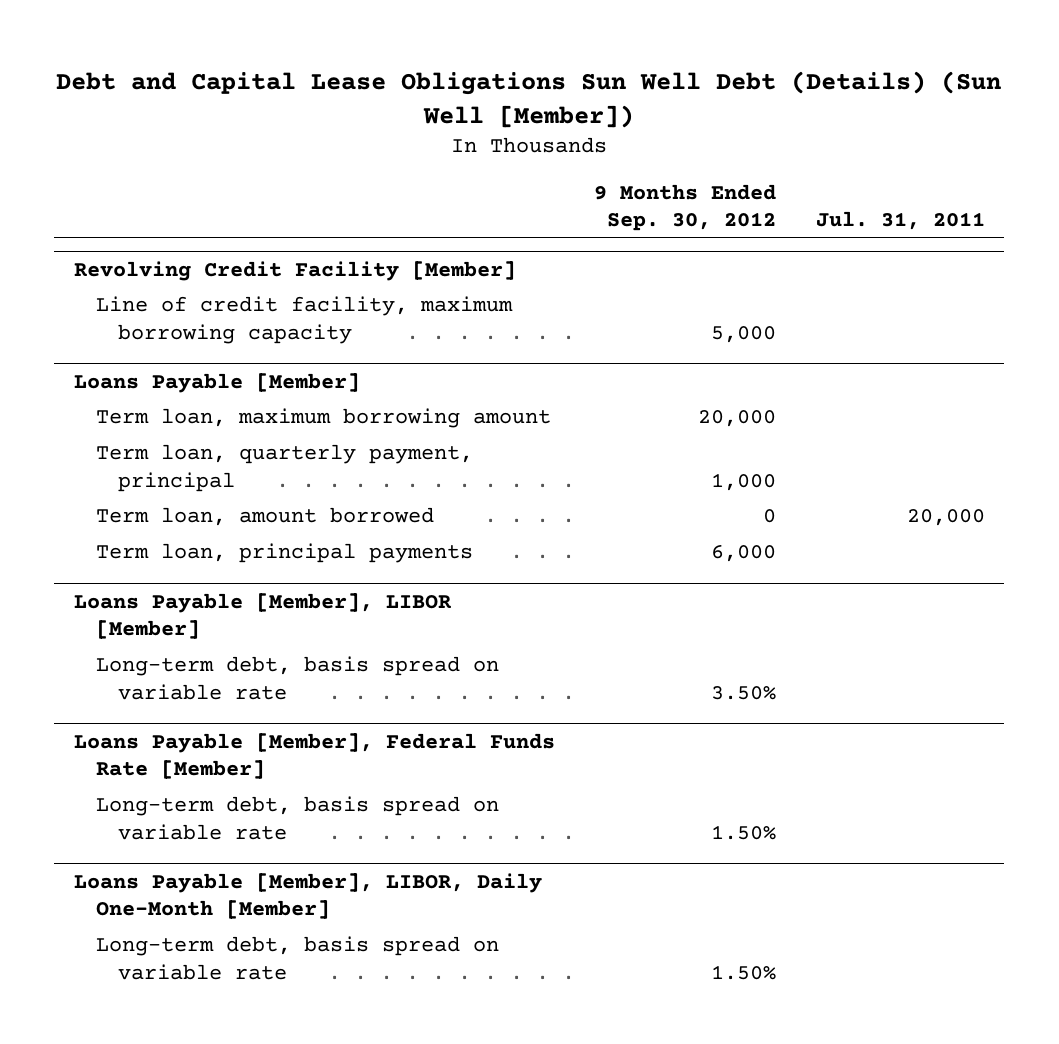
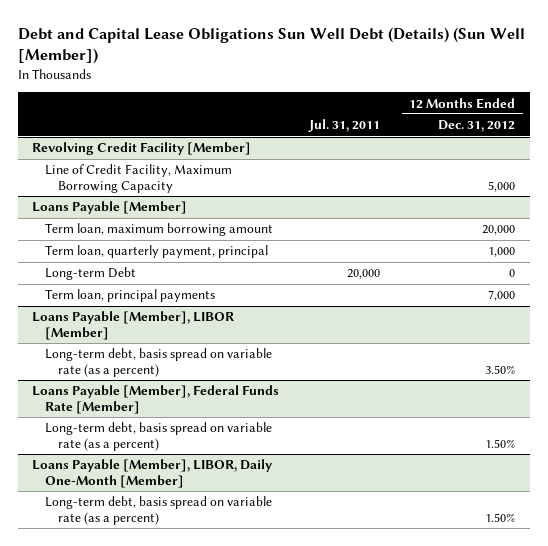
- | 9 Months Ended Sep. 30, 2012 | Jul. 31, 2011
+ | Jul. 31, 2011 | 12 Months Ended Dec. 31, 2012
@ Revolving Credit Facility [Member]
- Line of credit facility, maximum borrowing capacity | 5,000 |
+ Line of Credit Facility, Maximum Borrowing Capacity | | 5,000
@ Loans Payable [Member]
- Term loan, amount borrowed | 0 | 20,000
+ Long-term Debt | 20,000 | 0
@ Loans Payable [Member], LIBOR [Member]
- Long-term debt, basis spread on variable rate | 3.50% |
+ Long-term debt, basis spread on variable rate (as a percent) | | 3.50%
@ Loans Payable [Member], Federal Funds Rate [Member]
- Long-term debt, basis spread on variable rate | 1.50% |
+ Long-term debt, basis spread on variable rate (as a percent) | | 1.50%
@ Loans Payable [Member], LIBOR, Daily One-Month [Member]
- Long-term debt, basis spread on variable rate | 1.50% |
+ Long-term debt, basis spread on variable rate (as a percent) | | 1.50%

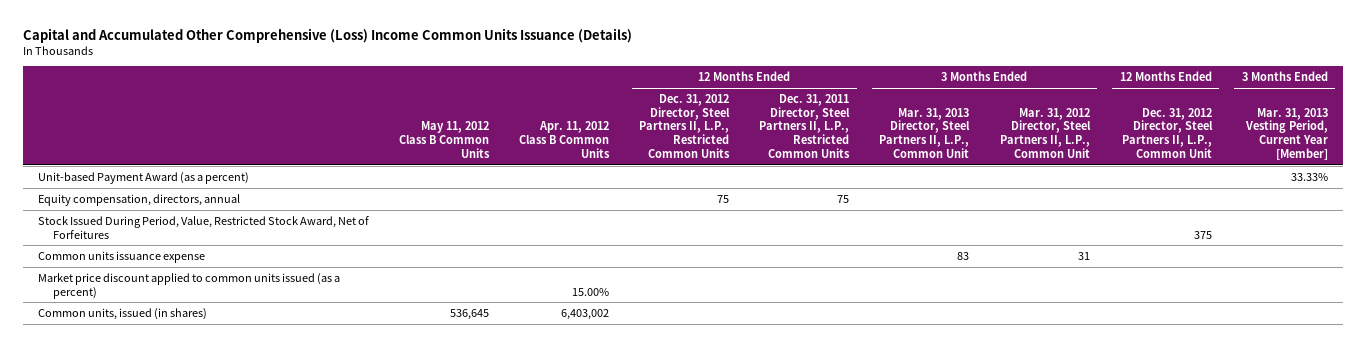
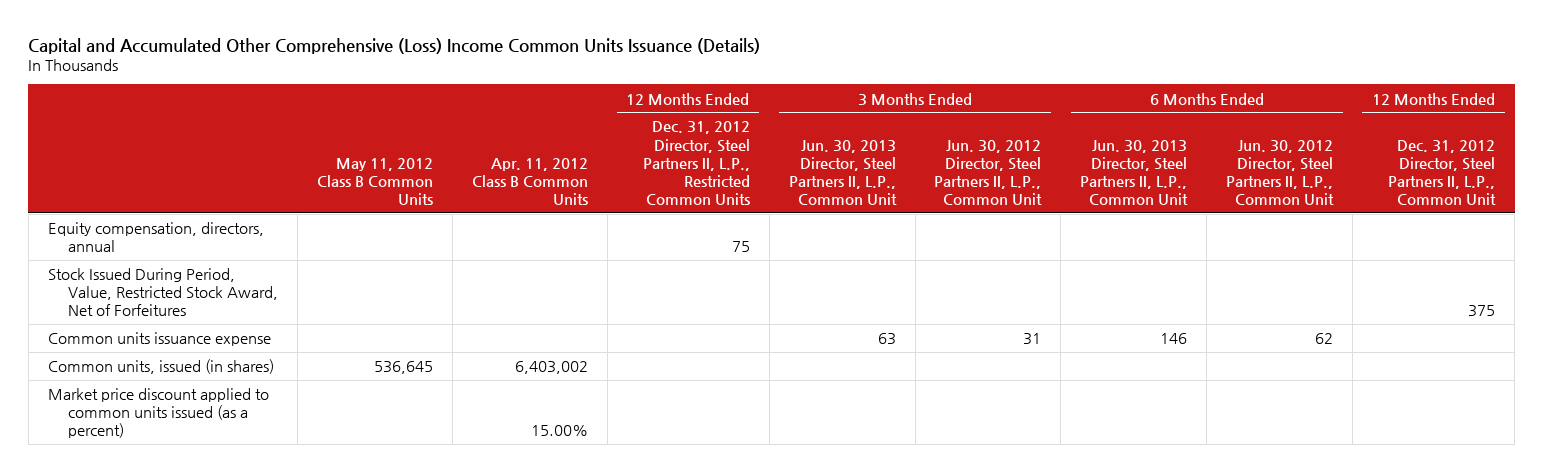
- | May 11, 2012 Class B Common Units | Apr. 11, 2012 Class B Common Units | 12 Months Ended Dec. 31, 2012 Director, Steel Partners II, L.P., Restricted Common Units | 12 Months Ended Dec. 31, 2011 Director, Steel Partners II, L.P., Restricted Common Units | 3 Months Ended Mar. 31, 2013 Director, Steel Partners II, L.P., Common Unit | 3 Months Ended Mar. 31, 2012 Director, Steel Partners II, L.P., Common Unit | 12 Months Ended Dec. 31, 2012 Director, Steel Partners II, L.P., Common Unit | 3 Months Ended Mar. 31, 2013 Vesting Period, Current Year [Member]
+ | May 11, 2012 Class B Common Units | Apr. 11, 2012 Class B Common Units | 12 Months Ended Dec. 31, 2012 Director, Steel Partners II, L.P., Restricted Common Units | 3 Months Ended Jun. 30, 2013 Director, Steel Partners II, L.P., Common Unit | 3 Months Ended Jun. 30, 2012 Director, Steel Partners II, L.P., Common Unit | 6 Months Ended Jun. 30, 2013 Director, Steel Partners II, L.P., Common Unit | 6 Months Ended Jun. 30, 2012 Director, Steel Partners II, L.P., Common Unit | 12 Months Ended Dec. 31, 2012 Director, Steel Partners II, L.P., Common Unit
- Unit-based Payment Award (as a percent) | | | | | | | | 33.33%
moved down: Market price discount applied to common units issued (as a percent) | | 15.00% | | | | | |

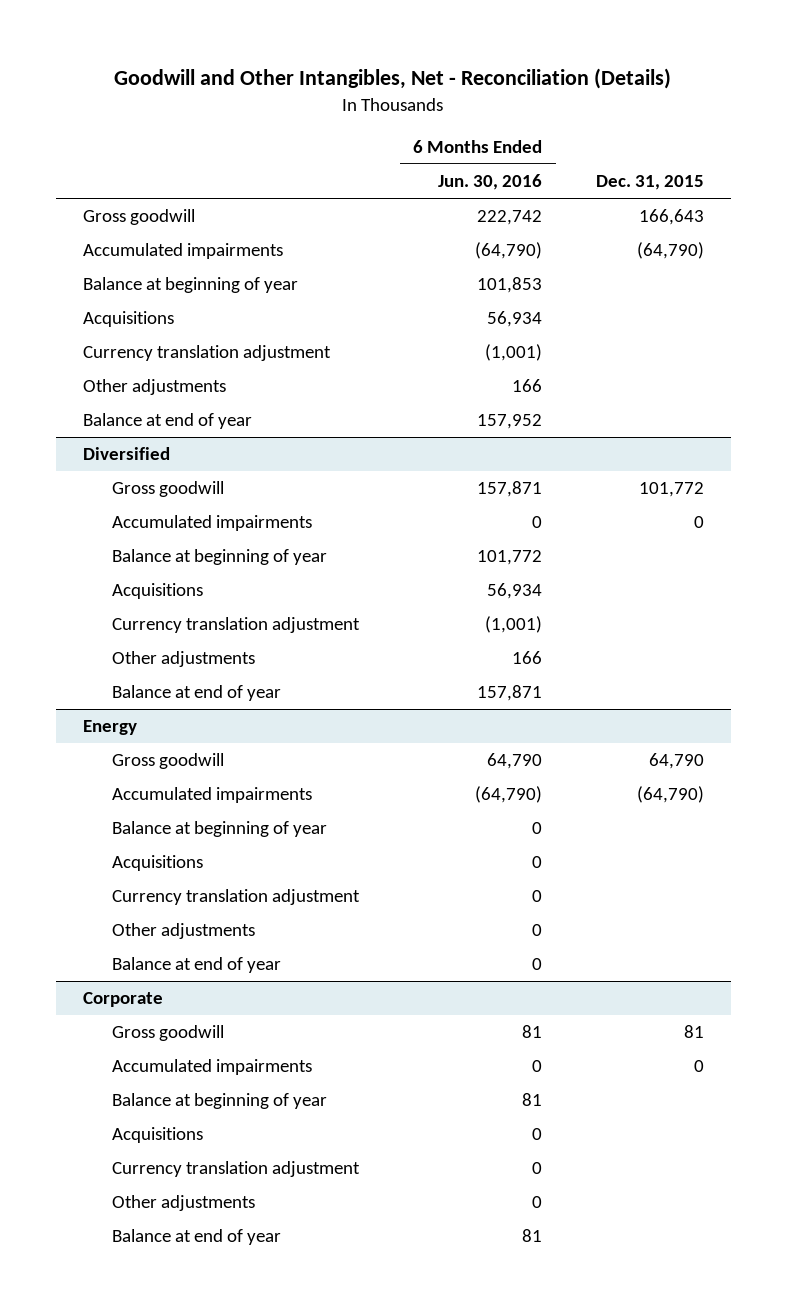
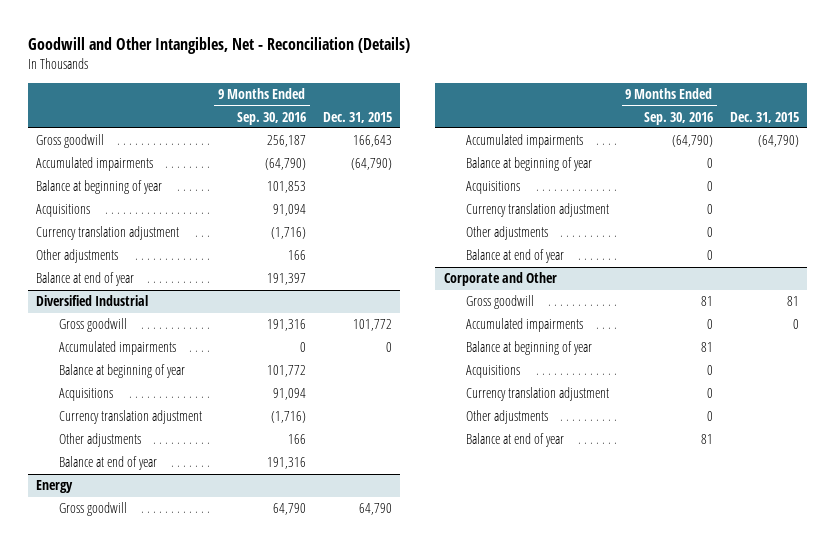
- | 6 Months Ended Jun. 30, 2016 | Dec. 31, 2015
+ | 9 Months Ended Sep. 30, 2016 | Dec. 31, 2015
- Diversified
+ Diversified Industrial
- Corporate
+ Corporate and Other

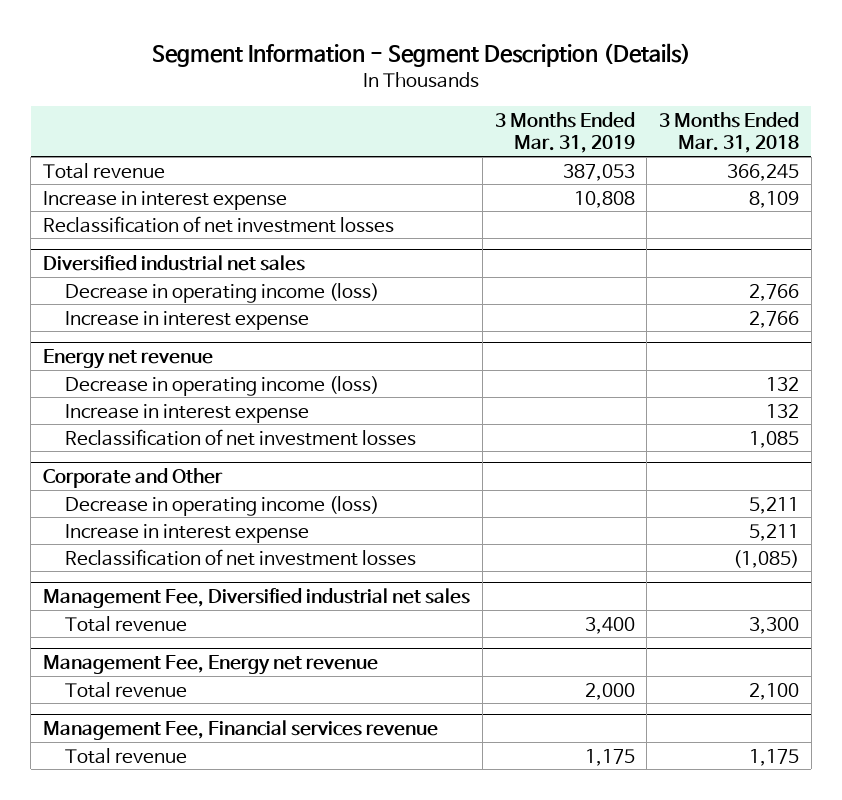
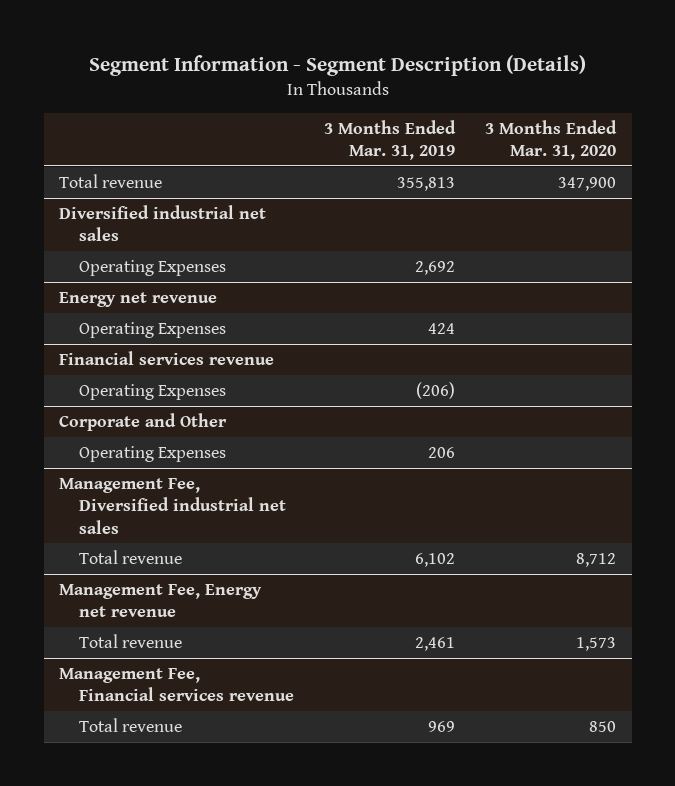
- | 3 Months Ended Mar. 31, 2019 | 3 Months Ended Mar. 31, 2018
+ | 3 Months Ended Mar. 31, 2019 | 3 Months Ended Mar. 31, 2020
- Total revenue | 387,053 | 366,245
- Increase in interest expense | 10,808 | 8,109
- Reclassification of net investment losses
+ Total revenue | 355,813 | 347,900
@ Diversified industrial net sales
- Decrease in operating income (loss) | | 2,766
- Increase in interest expense | | 2,766
+ Operating Expenses | 2,692 |
@ Energy net revenue
- Decrease in operating income (loss) | | 132
- Increase in interest expense | | 132
- Reclassification of net investment losses | | 1,085
+ Operating Expenses | 424 |
+ Financial services revenue
+ Operating Expenses | (206) |
@ Corporate and Other
- Decrease in operating income (loss) | | 5,211
- Increase in interest expense | | 5,211
- Reclassification of net investment losses | | (1,085)
+ Operating Expenses | 206 |
@ Management Fee, Diversified industrial net sales
- Total revenue | 3,400 | 3,300
+ Total revenue | 6,102 | 8,712
@ Management Fee, Energy net revenue
- Total revenue | 2,000 | 2,100
+ Total revenue | 2,461 | 1,573
@ Management Fee, Financial services revenue
- Total revenue | 1,175 | 1,175
+ Total revenue | 969 | 850

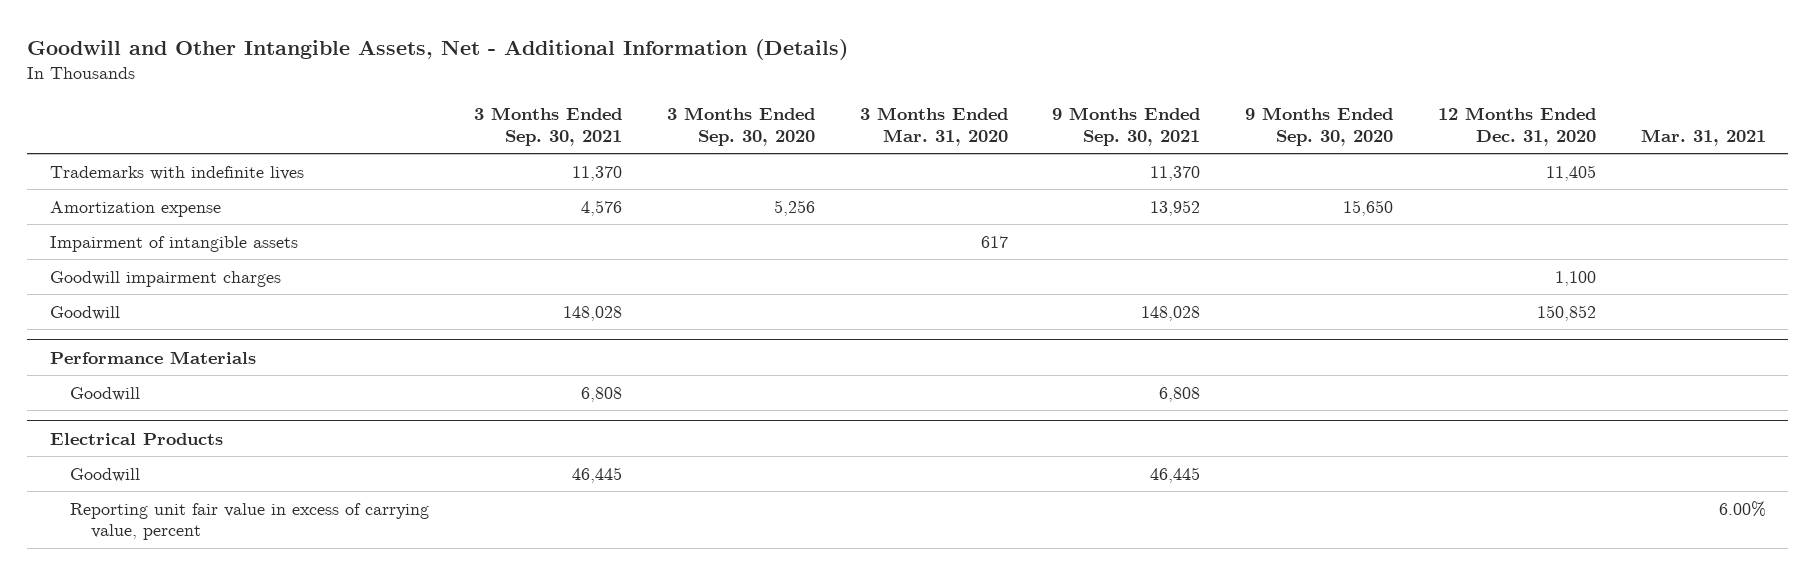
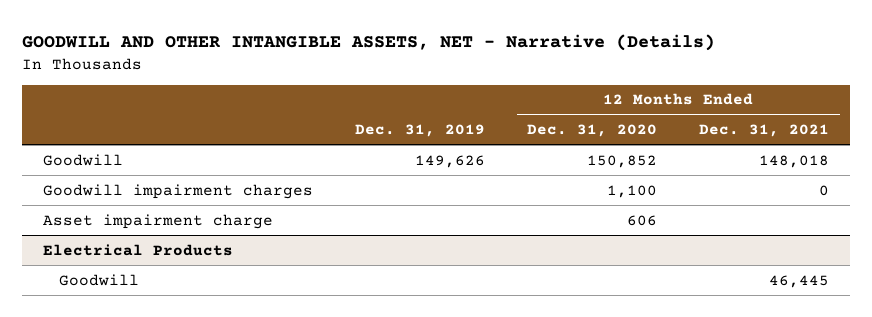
- Goodwill and Other Intangible Assets, Net - Additional Information (Details)
+ GOODWILL AND OTHER INTANGIBLE ASSETS, NET - Narrative (Details)
- | 3 Months Ended Sep. 30, 2021 | 3 Months Ended Sep. 30, 2020 | 3 Months Ended Mar. 31, 2020 | 9 Months Ended Sep. 30, 2021 | 9 Months Ended Sep. 30, 2020 | 12 Months Ended Dec. 31, 2020 | Mar. 31, 2021
+ | Dec. 31, 2019 | 12 Months Ended Dec. 31, 2020 | 12 Months Ended Dec. 31, 2021
- Trademarks with indefinite lives | 11,370 | | | 11,370 | | 11,405 |
- Amortization expense | 4,576 | 5,256 | | 13,952 | 15,650 | |
- Impairment of intangible assets | | | 617 | | | |
- Performance Materials
- Goodwill | 6,808 | | | 6,808 | | |
moved down: Goodwill impairment charges | | 1,100 | 0
+ Asset impairment charge | | 606 |
@ Electrical Products
- Reporting unit fair value in excess of carrying value, percent | | | | | | | 6.00%

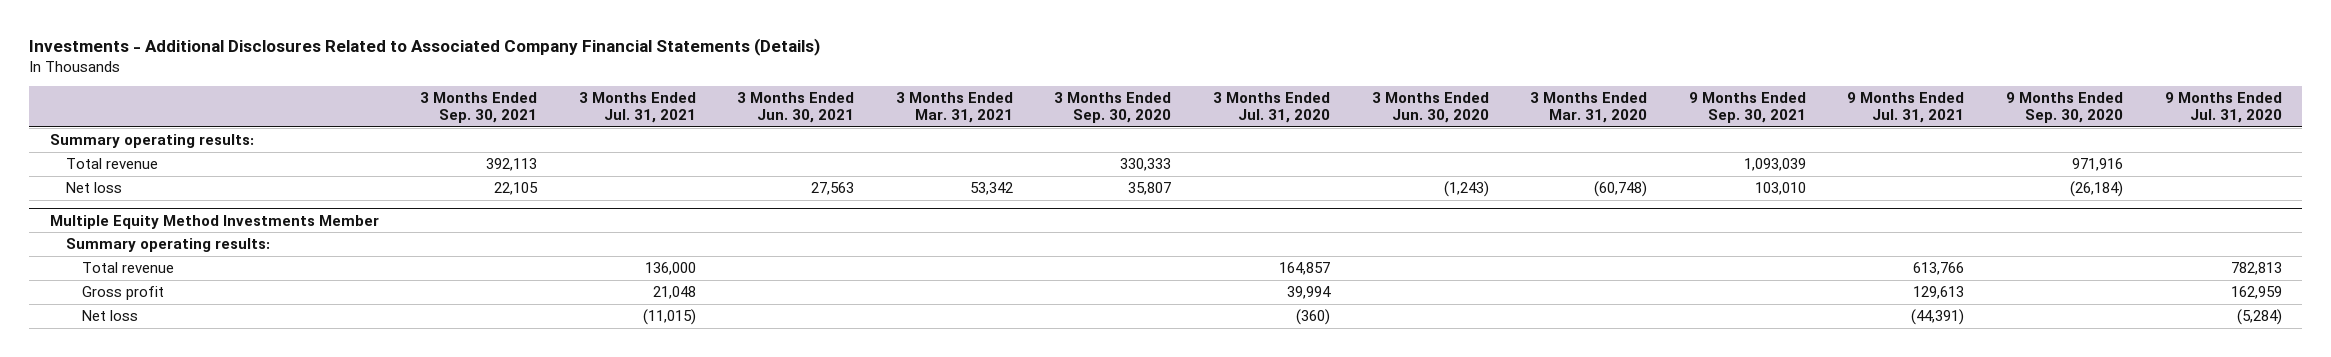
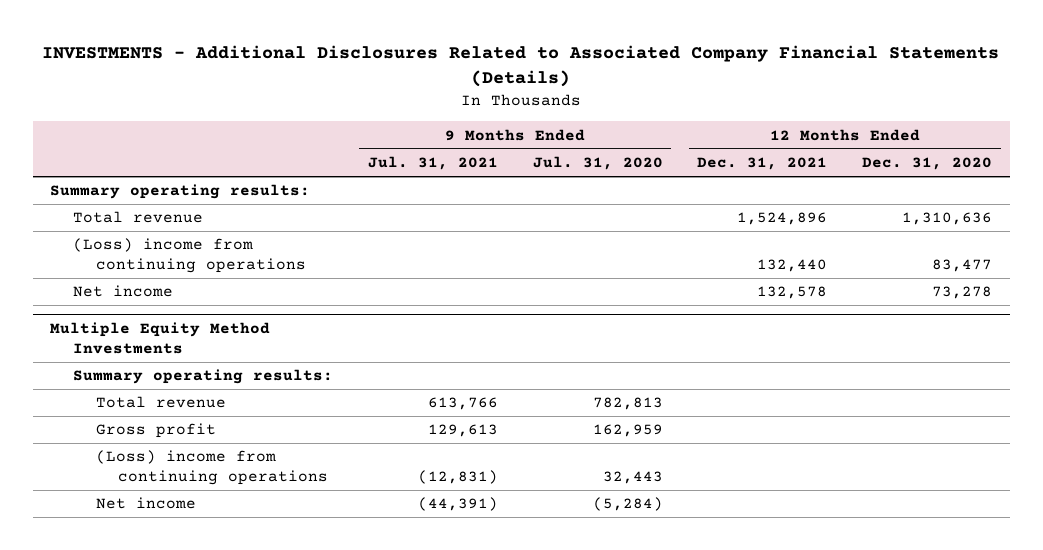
- Investments - Additional Disclosures Related to Associated Company Financial Statements (Details)
+ INVESTMENTS - Additional Disclosures Related to Associated Company Financial Statements (Details)
- | 3 Months Ended Sep. 30, 2021 | 3 Months Ended Jul. 31, 2021 | 3 Months Ended Jun. 30, 2021 | 3 Months Ended Mar. 31, 2021 | 3 Months Ended Sep. 30, 2020 | 3 Months Ended Jul. 31, 2020 | 3 Months Ended Jun. 30, 2020 | 3 Months Ended Mar. 31, 2020 | 9 Months Ended Sep. 30, 2021 | 9 Months Ended Jul. 31, 2021 | 9 Months Ended Sep. 30, 2020 | 9 Months Ended Jul. 31, 2020
+ | 9 Months Ended Jul. 31, 2021 | 9 Months Ended Jul. 31, 2020 | 12 Months Ended Dec. 31, 2021 | 12 Months Ended Dec. 31, 2020
- Net loss | 22,105 | | 27,563 | 53,342 | 35,807 | | (1,243) | (60,748) | 103,010 | | (26,184) |
- Multiple Equity Method Investments Member
+ (Loss) income from continuing operations | | | 132,440 | 83,477
+ Net income | | | 132,578 | 73,278
+ Multiple Equity Method Investments
- Net loss | | (11,015) | | | | (360) | | | | (44,391) | | (5,284)
+ (Loss) income from continuing operations | (12,831) | 32,443 | |
+ Net income | (44,391) | (5,284) | |

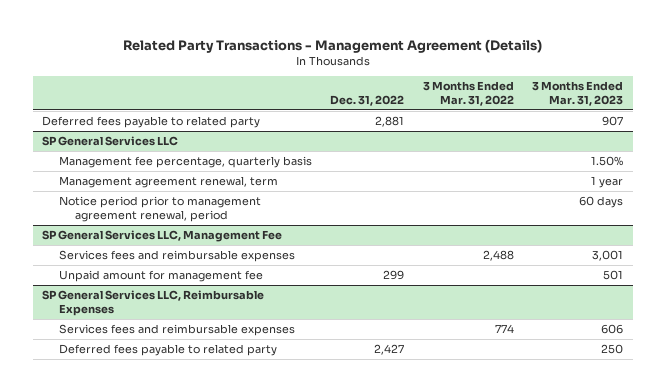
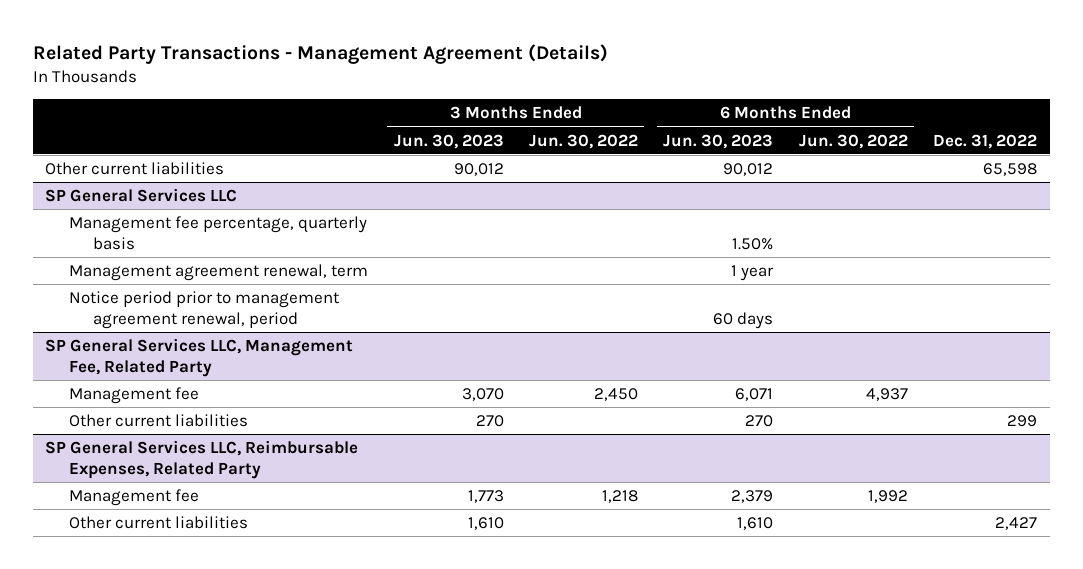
- | Dec. 31, 2022 | 3 Months Ended Mar. 31, 2022 | 3 Months Ended Mar. 31, 2023
+ | 3 Months Ended Jun. 30, 2023 | 3 Months Ended Jun. 30, 2022 | 6 Months Ended Jun. 30, 2023 | 6 Months Ended Jun. 30, 2022 | Dec. 31, 2022
- Deferred fees payable to related party | 2,881 | | 907
+ Other current liabilities | 90,012 | | 90,012 | | 65,598
- SP General Services LLC, Management Fee
- Services fees and reimbursable expenses | | 2,488 | 3,001
- Unpaid amount for management fee | 299 | | 501
- SP General Services LLC, Reimbursable Expenses
- Services fees and reimbursable expenses | | 774 | 606
- Deferred fees payable to related party | 2,427 | | 250
+ SP General Services LLC, Management Fee, Related Party
+ Management fee | 3,070 | 2,450 | 6,071 | 4,937 |
+ Other current liabilities | 270 | | 270 | | 299
+ SP General Services LLC, Reimbursable Expenses, Related Party
+ Management fee | 1,773 | 1,218 | 2,379 | 1,992 |
+ Other current liabilities | 1,610 | | 1,610 | | 2,427

